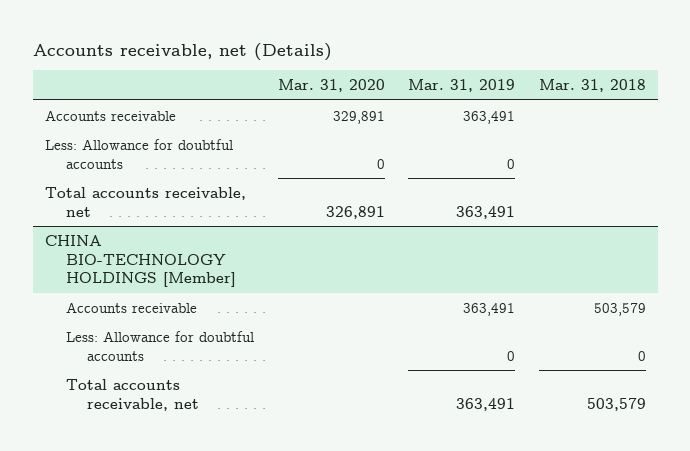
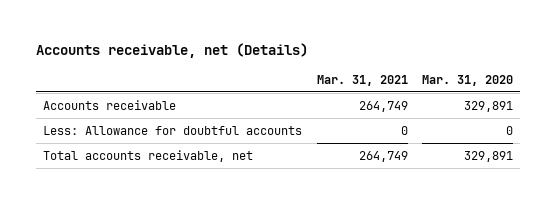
- | Mar. 31, 2020 | Mar. 31, 2019 | Mar. 31, 2018
+ | Mar. 31, 2021 | Mar. 31, 2020
- Total accounts receivable, net | 326,891 | 363,491 |
- CHINA BIO-TECHNOLOGY HOLDINGS [Member]
- Accounts receivable | | 363,491 | 503,579
- Less: Allowance for doubtful accounts | | 0 | 0
- Total accounts receivable, net | | 363,491 | 503,579
+ Total accounts receivable, net | 264,749 | 329,891

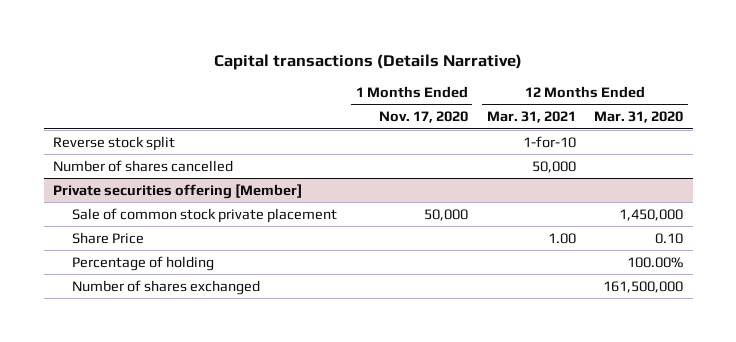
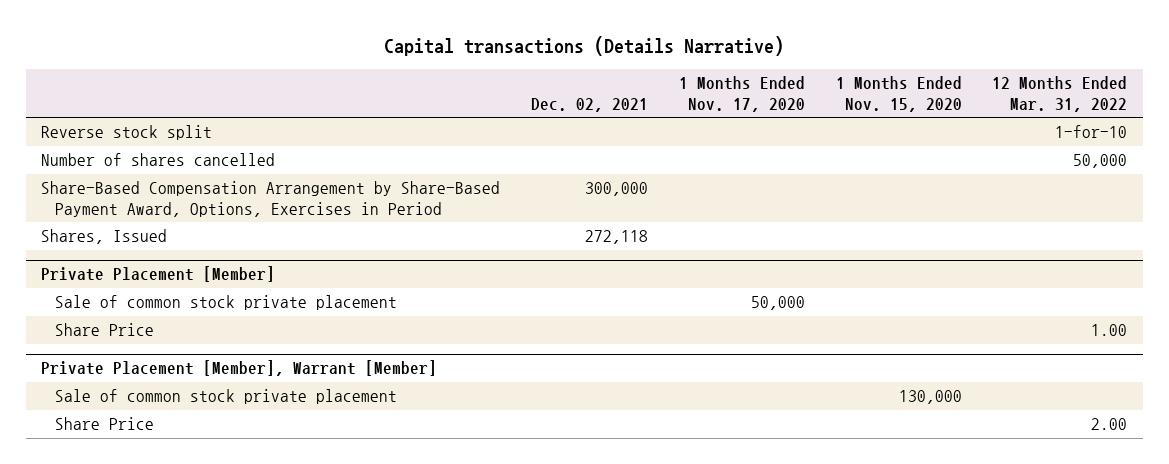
- | 1 Months Ended Nov. 17, 2020 | 12 Months Ended Mar. 31, 2021 | 12 Months Ended Mar. 31, 2020
+ | Dec. 02, 2021 | 1 Months Ended Nov. 17, 2020 | 1 Months Ended Nov. 15, 2020 | 12 Months Ended Mar. 31, 2022
- Private securities offering [Member]
+ Share-Based Compensation Arrangement by Share-Based Payment Award, Options, Exercises in Period | 300,000 | | |
+ Shares, Issued | 272,118 | | |
+ Private Placement [Member]
- Percentage of holding | | | 100.00%
- Number of shares exchanged | | | 161,500,000
+ Private Placement [Member], Warrant [Member]
+ Sale of common stock private placement | | | 130,000 |
+ Share Price | | | | 2.00

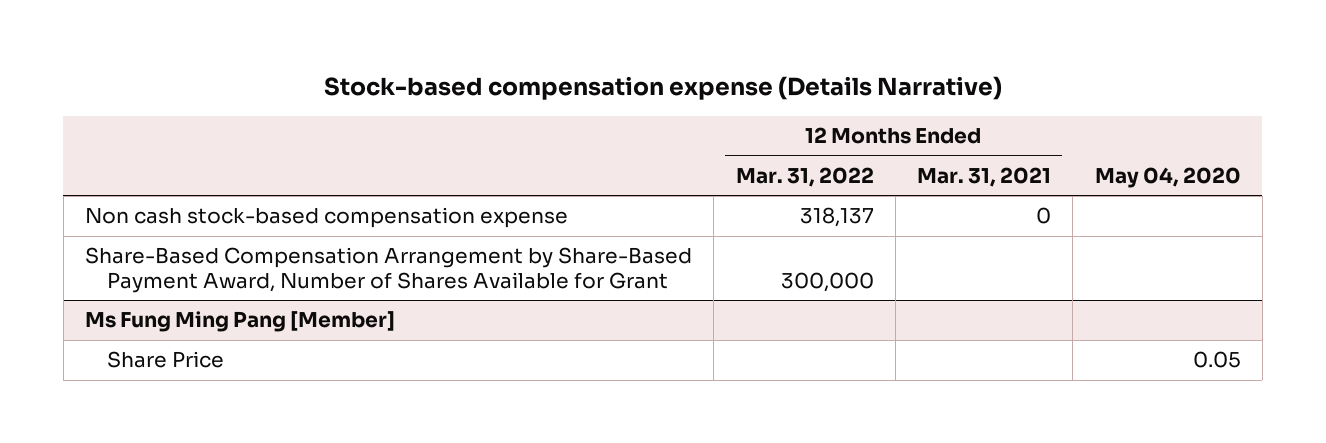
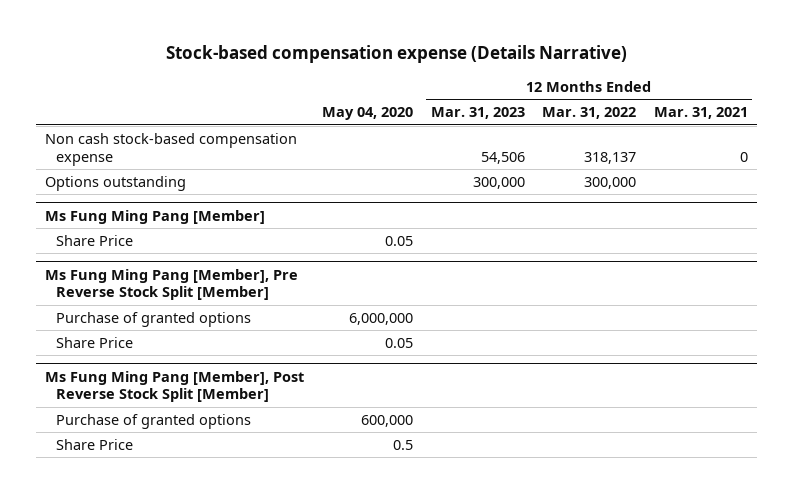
- | 12 Months Ended Mar. 31, 2022 | 12 Months Ended Mar. 31, 2021 | May 04, 2020
+ | May 04, 2020 | 12 Months Ended Mar. 31, 2023 | 12 Months Ended Mar. 31, 2022 | 12 Months Ended Mar. 31, 2021
- Share-Based Compensation Arrangement by Share-Based Payment Award, Number of Shares Available for Grant | 300,000 | |
+ Options outstanding | | 300,000 | 300,000 |
+ Ms Fung Ming Pang [Member], Pre Reverse Stock Split [Member]
+ Purchase of granted options | 6,000,000 | | |
+ Share Price | 0.05 | | |
+ Ms Fung Ming Pang [Member], Post Reverse Stock Split [Member]
+ Purchase of granted options | 600,000 | | |
+ Share Price | 0.5 | | |

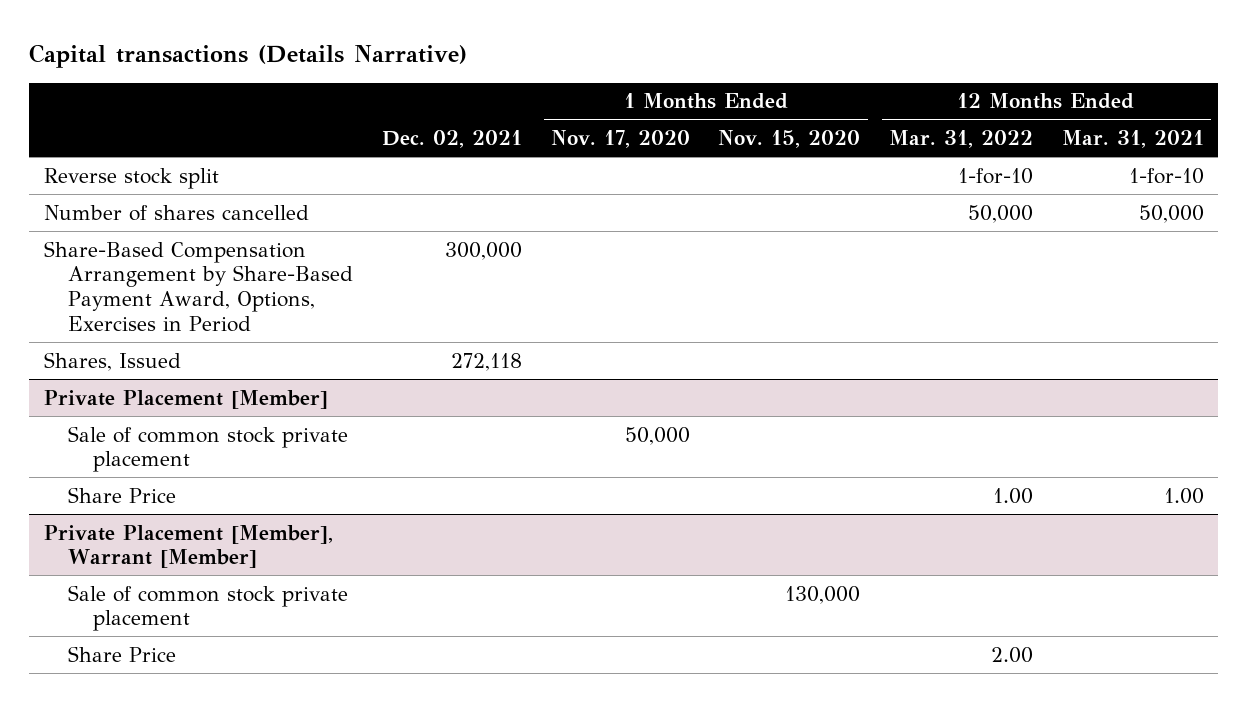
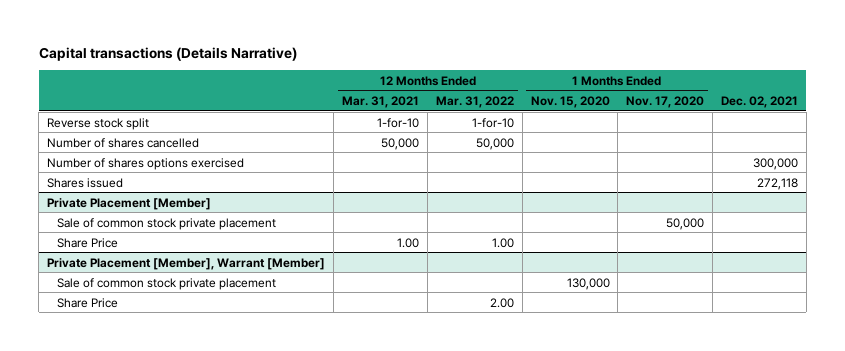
- | Dec. 02, 2021 | 1 Months Ended Nov. 17, 2020 | 1 Months Ended Nov. 15, 2020 | 12 Months Ended Mar. 31, 2022 | 12 Months Ended Mar. 31, 2021
+ | 12 Months Ended Mar. 31, 2021 | 12 Months Ended Mar. 31, 2022 | 1 Months Ended Nov. 15, 2020 | 1 Months Ended Nov. 17, 2020 | Dec. 02, 2021
- Share-Based Compensation Arrangement by Share-Based Payment Award, Options, Exercises in Period | 300,000 | | | |
- Shares, Issued | 272,118 | | | |
+ Number of shares options exercised | | | | | 300,000
+ Shares issued | | | | | 272,118

